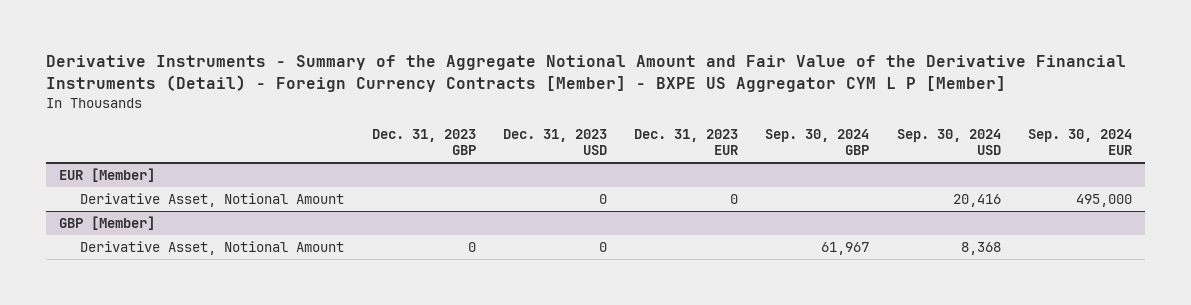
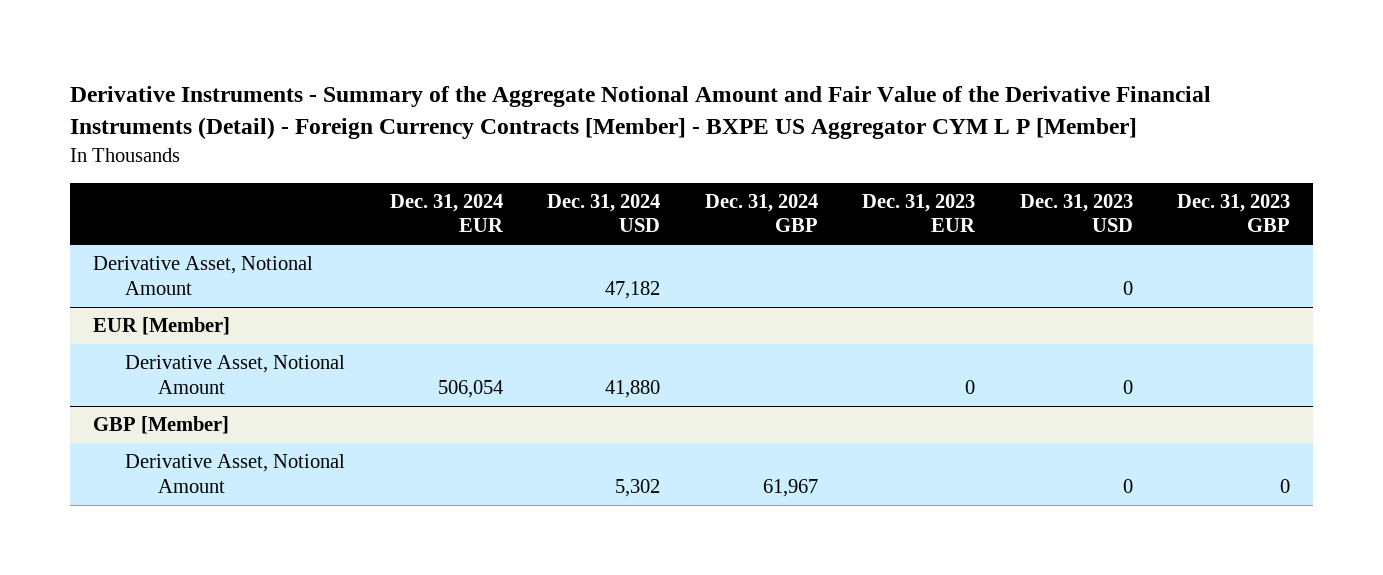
- | Dec. 31, 2023 GBP | Dec. 31, 2023 USD | Dec. 31, 2023 EUR | Sep. 30, 2024 GBP | Sep. 30, 2024 USD | Sep. 30, 2024 EUR
+ | Dec. 31, 2024 EUR | Dec. 31, 2024 USD | Dec. 31, 2024 GBP | Dec. 31, 2023 EUR | Dec. 31, 2023 USD | Dec. 31, 2023 GBP
+ Derivative Asset, Notional Amount | | 47,182 | | | 0 |

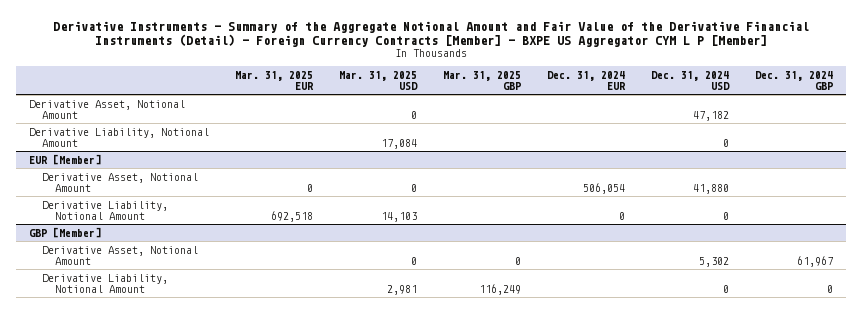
- | Dec. 31, 2024 EUR | Dec. 31, 2024 USD | Dec. 31, 2024 GBP | Dec. 31, 2023 EUR | Dec. 31, 2023 USD | Dec. 31, 2023 GBP
+ | Mar. 31, 2025 EUR | Mar. 31, 2025 USD | Mar. 31, 2025 GBP | Dec. 31, 2024 EUR | Dec. 31, 2024 USD | Dec. 31, 2024 GBP
+ Derivative Liability, Notional Amount | | 17,084 | | | 0 |
@ EUR [Member]
+ Derivative Liability, Notional Amount | 692,518 | 14,103 | | 0 | 0 |
@ GBP [Member]
+ Derivative Liability, Notional Amount | | 2,981 | 116,249 | | 0 | 0

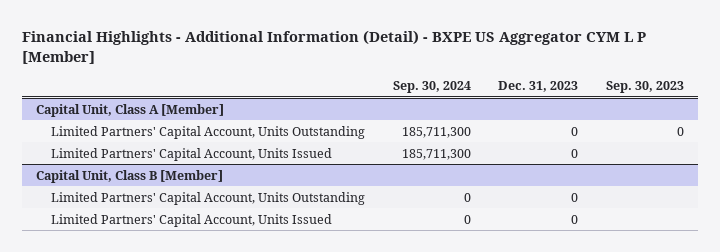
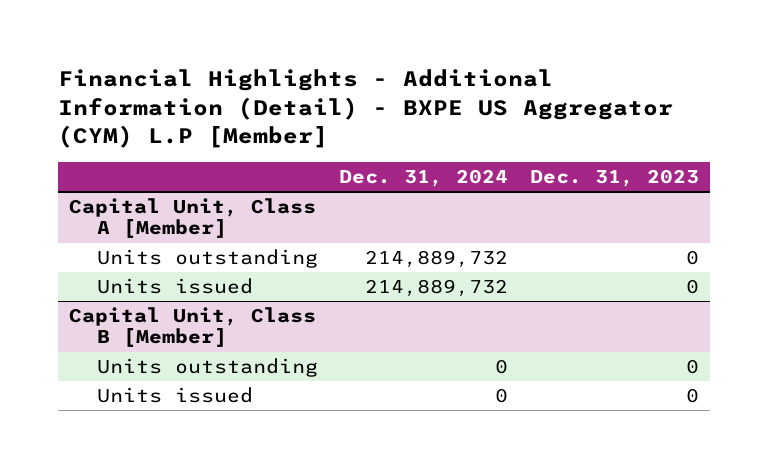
- Financial Highlights - Additional Information (Detail) - BXPE US Aggregator CYM L P [Member]
+ Financial Highlights - Additional Information (Detail) - BXPE US Aggregator (CYM) L.P [Member]
- | Sep. 30, 2024 | Dec. 31, 2023 | Sep. 30, 2023
+ | Dec. 31, 2024 | Dec. 31, 2023
@ Capital Unit, Class A [Member]
- Limited Partners' Capital Account, Units Outstanding | 185,711,300 | 0 | 0
- Limited Partners' Capital Account, Units Issued | 185,711,300 | 0 |
+ Units outstanding | 214,889,732 | 0
+ Units issued | 214,889,732 | 0
@ Capital Unit, Class B [Member]
- Limited Partners' Capital Account, Units Outstanding | 0 | 0 |
- Limited Partners' Capital Account, Units Issued | 0 | 0 |
+ Units outstanding | 0 | 0
+ Units issued | 0 | 0

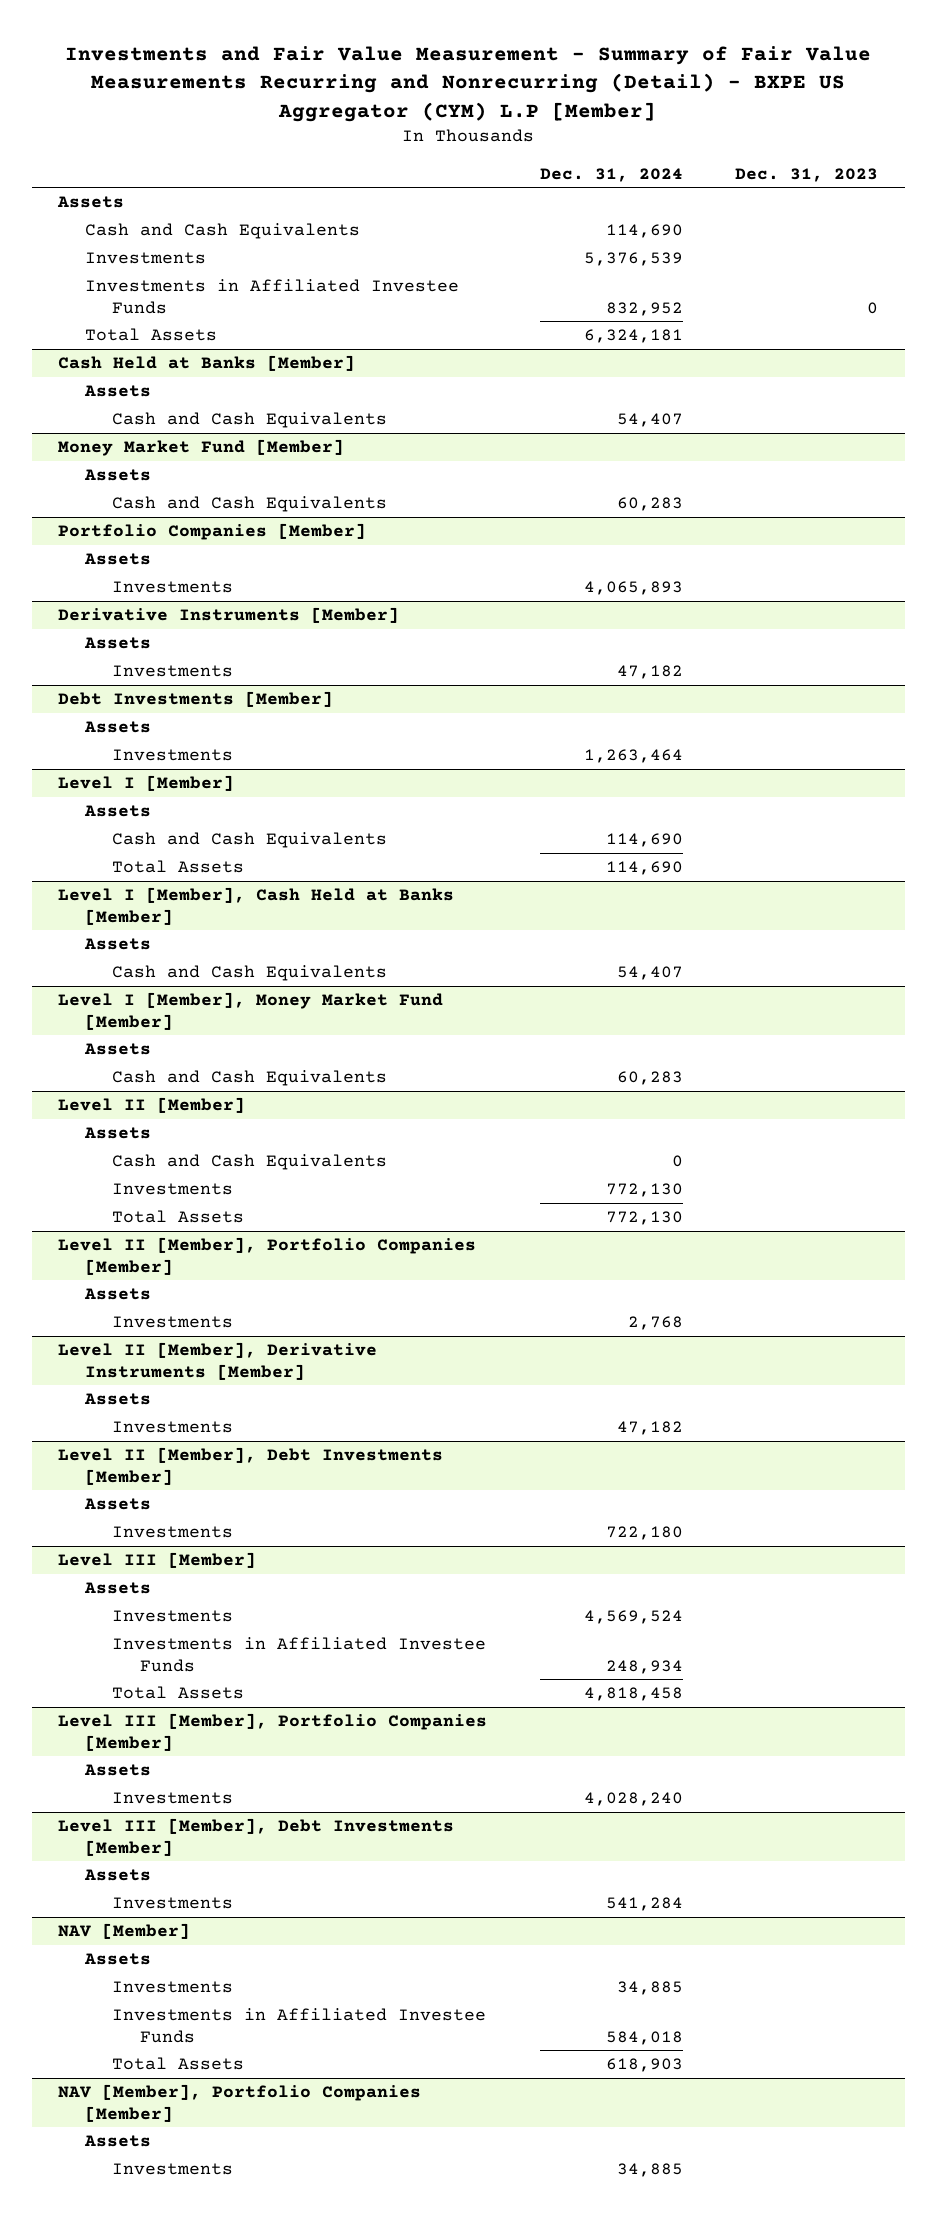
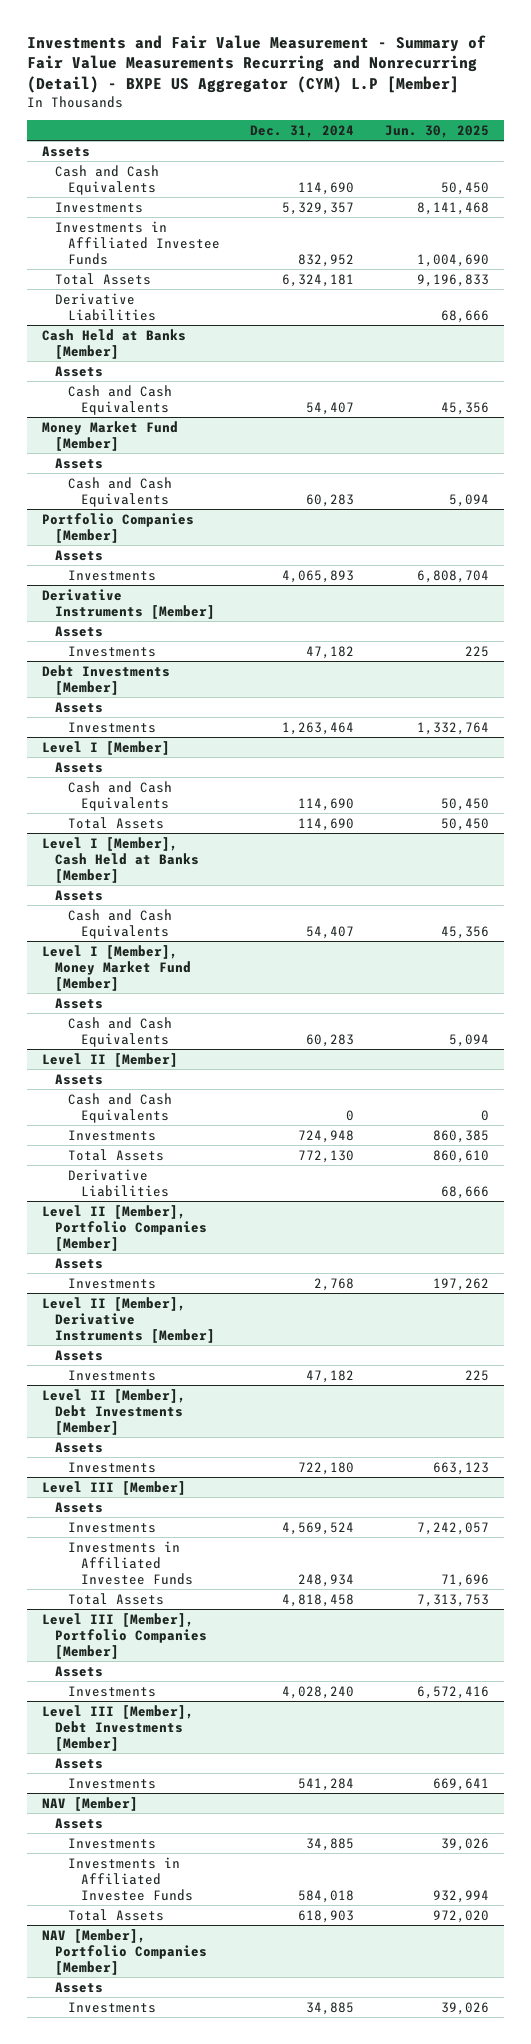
- | Dec. 31, 2024 | Dec. 31, 2023
+ | Dec. 31, 2024 | Jun. 30, 2025
- Investments | 5,376,539 |
+ Investments | 5,329,357 | 8,141,468
+ Derivative Liabilities | | 68,666
@ Level II [Member]
- Investments | 772,130 |
+ Investments | 724,948 | 860,385
+ Derivative Liabilities | | 68,666

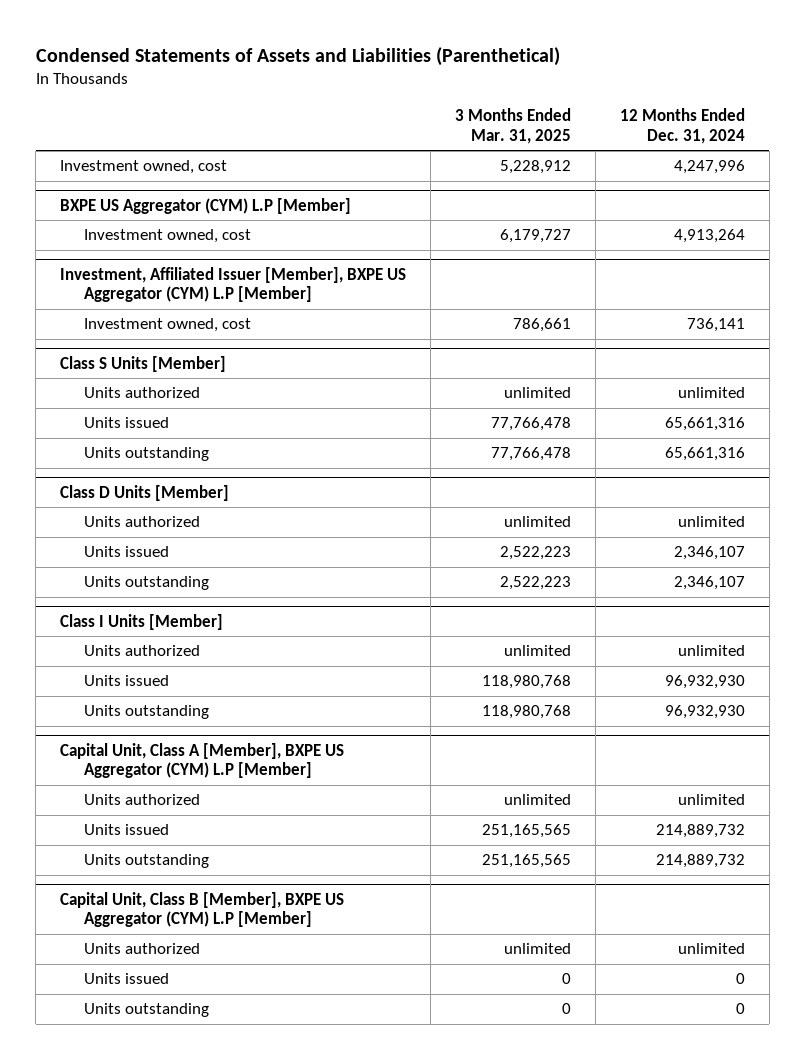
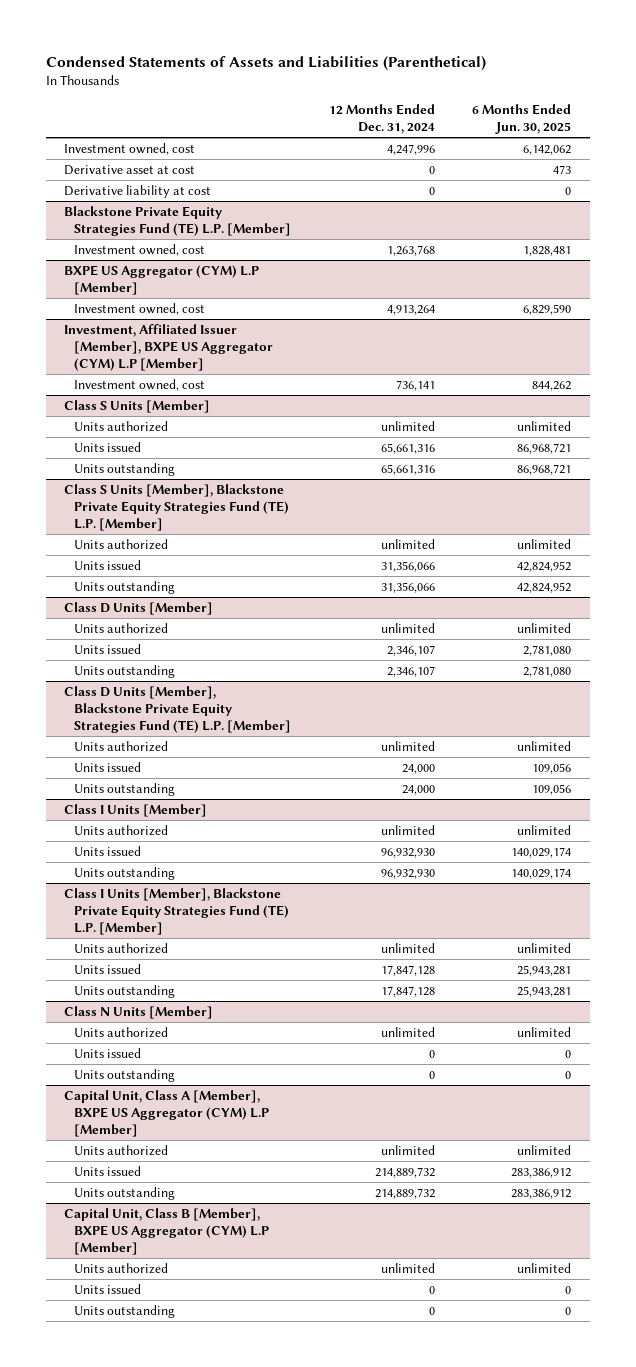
- | 3 Months Ended Mar. 31, 2025 | 12 Months Ended Dec. 31, 2024
+ | 12 Months Ended Dec. 31, 2024 | 6 Months Ended Jun. 30, 2025
+ Derivative asset at cost | 0 | 473
+ Derivative liability at cost | 0 | 0
+ Blackstone Private Equity Strategies Fund (TE) L.P. [Member]
+ Investment owned, cost | 1,263,768 | 1,828,481
+ Class S Units [Member], Blackstone Private Equity Strategies Fund (TE) L.P. [Member]
+ Units authorized | unlimited | unlimited
+ Units issued | 31,356,066 | 42,824,952
+ Units outstanding | 31,356,066 | 42,824,952
+ Class D Units [Member], Blackstone Private Equity Strategies Fund (TE) L.P. [Member]
+ Units authorized | unlimited | unlimited
+ Units issued | 24,000 | 109,056
+ Units outstanding | 24,000 | 109,056
+ Class I Units [Member], Blackstone Private Equity Strategies Fund (TE) L.P. [Member]
+ Units authorized | unlimited | unlimited
+ Units issued | 17,847,128 | 25,943,281
+ Units outstanding | 17,847,128 | 25,943,281
+ Class N Units [Member]
+ Units authorized | unlimited | unlimited
+ Units issued | 0 | 0
+ Units outstanding | 0 | 0

